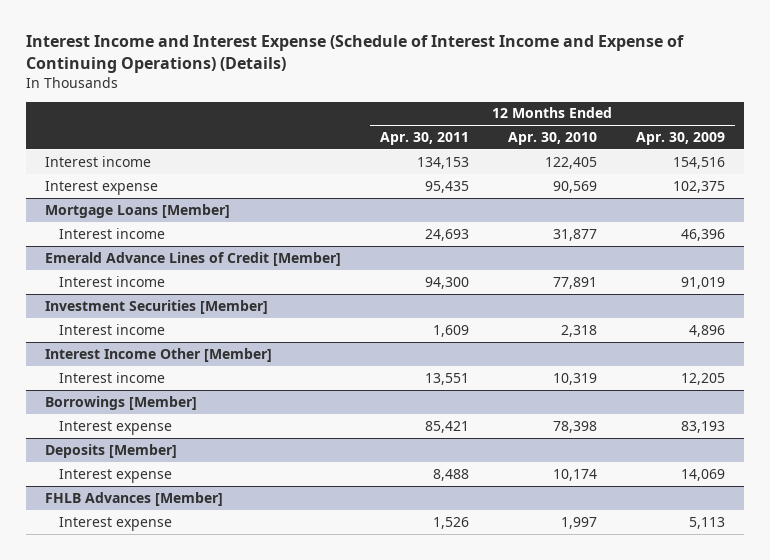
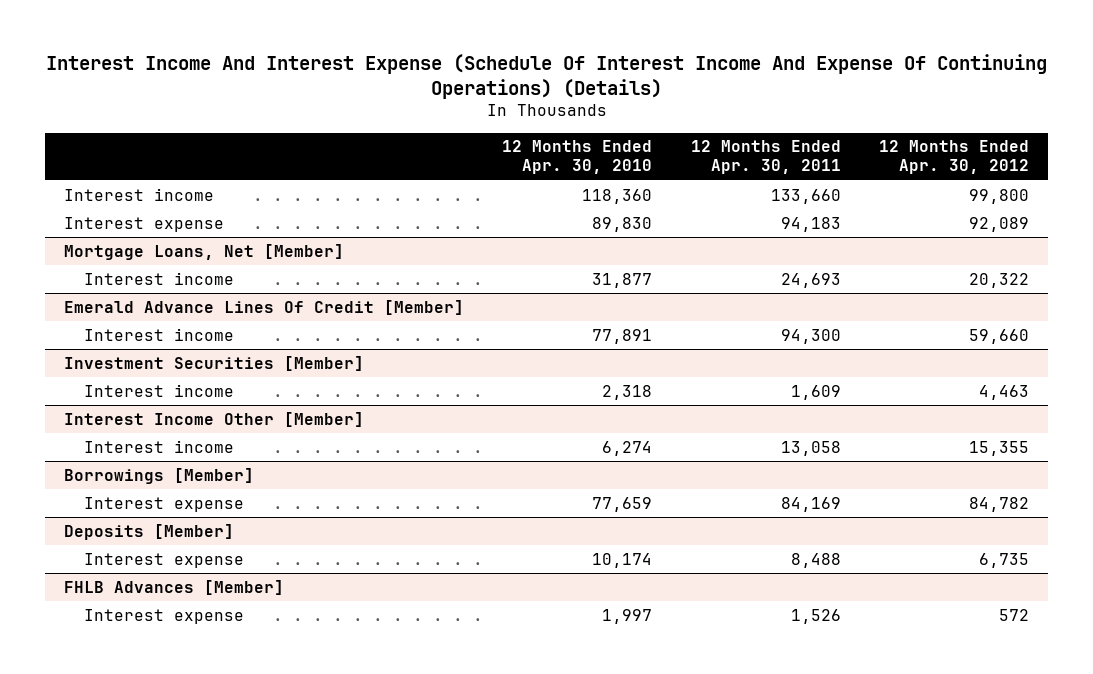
- Interest Income and Interest Expense (Schedule of Interest Income and Expense of Continuing Operations) (Details)
+ Interest Income And Interest Expense (Schedule Of Interest Income And Expense Of Continuing Operations) (Details)
- | 12 Months Ended Apr. 30, 2011 | 12 Months Ended Apr. 30, 2010 | 12 Months Ended Apr. 30, 2009
+ | 12 Months Ended Apr. 30, 2010 | 12 Months Ended Apr. 30, 2011 | 12 Months Ended Apr. 30, 2012
- Interest income | 134,153 | 122,405 | 154,516
- Interest expense | 95,435 | 90,569 | 102,375
- Mortgage Loans [Member]
+ Interest income | 118,360 | 133,660 | 99,800
+ Interest expense | 89,830 | 94,183 | 92,089
+ Mortgage Loans, Net [Member]
- Emerald Advance Lines of Credit [Member]
+ Emerald Advance Lines Of Credit [Member]
@ Interest Income Other [Member]
- Interest income | 13,551 | 10,319 | 12,205
+ Interest income | 6,274 | 13,058 | 15,355
@ Borrowings [Member]
- Interest expense | 85,421 | 78,398 | 83,193
+ Interest expense | 77,659 | 84,169 | 84,782

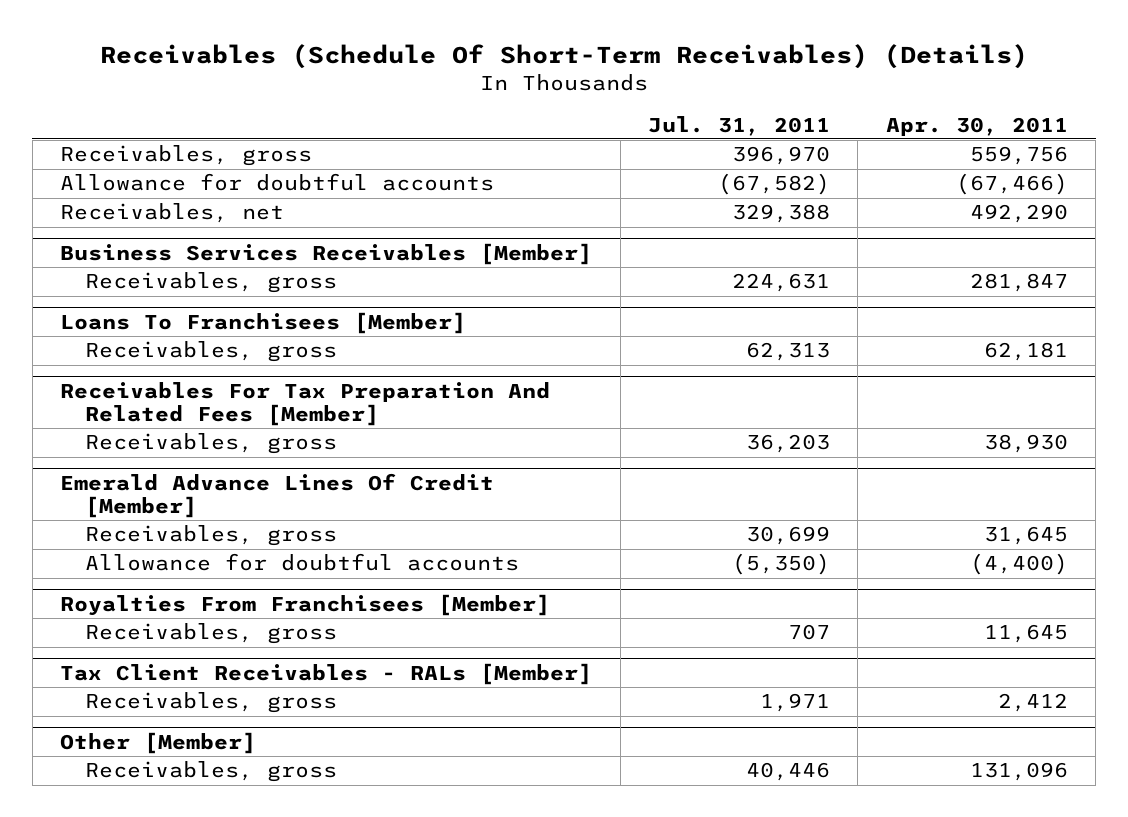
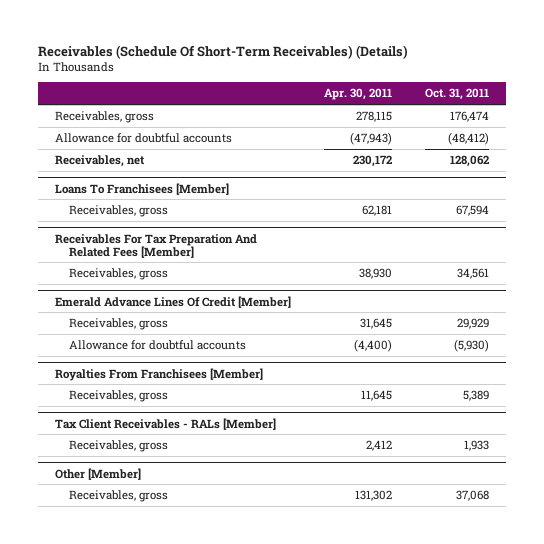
- | Jul. 31, 2011 | Apr. 30, 2011
+ | Apr. 30, 2011 | Oct. 31, 2011
- Receivables, gross | 396,970 | 559,756
- Allowance for doubtful accounts | (67,582) | (67,466)
- Receivables, net | 329,388 | 492,290
- Business Services Receivables [Member]
- Receivables, gross | 224,631 | 281,847
+ Receivables, gross | 278,115 | 176,474
+ Allowance for doubtful accounts | (47,943) | (48,412)
+ Receivables, net | 230,172 | 128,062
@ Other [Member]
- Receivables, gross | 40,446 | 131,096
+ Receivables, gross | 131,302 | 37,068

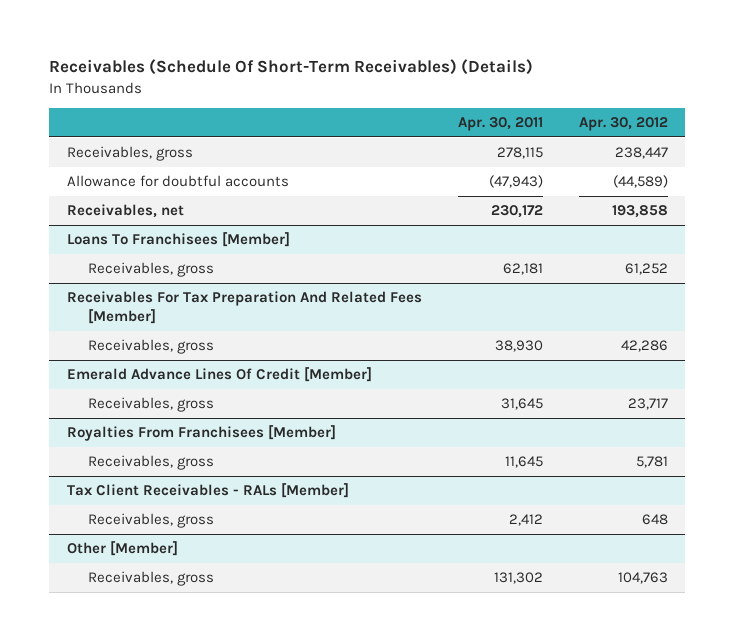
- | Apr. 30, 2011 | Oct. 31, 2011
+ | Apr. 30, 2011 | Apr. 30, 2012
@ Emerald Advance Lines Of Credit [Member]
- Allowance for doubtful accounts | (4,400) | (5,930)

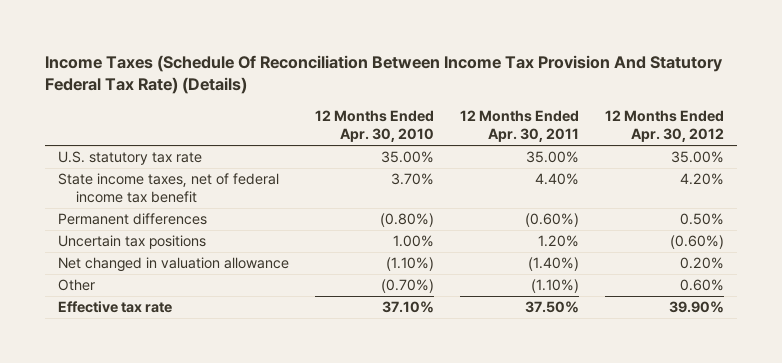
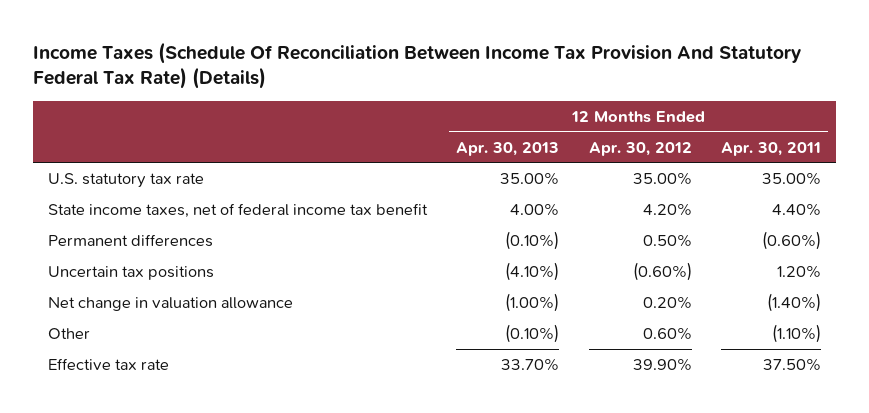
- | 12 Months Ended Apr. 30, 2010 | 12 Months Ended Apr. 30, 2011 | 12 Months Ended Apr. 30, 2012
+ | 12 Months Ended Apr. 30, 2013 | 12 Months Ended Apr. 30, 2012 | 12 Months Ended Apr. 30, 2011
- Net changed in valuation allowance | (1.10%) | (1.40%) | 0.20%
+ Net change in valuation allowance | (1.00%) | 0.20% | (1.40%)

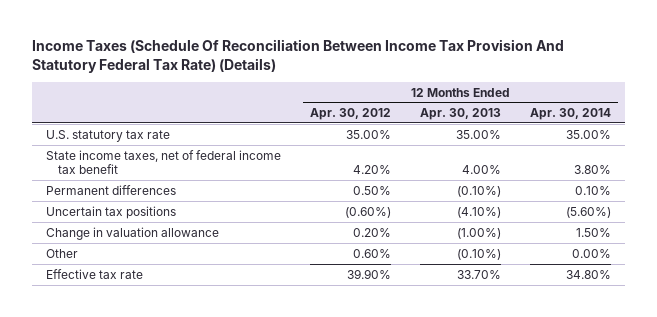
- | 12 Months Ended Apr. 30, 2013 | 12 Months Ended Apr. 30, 2012 | 12 Months Ended Apr. 30, 2011
+ | 12 Months Ended Apr. 30, 2012 | 12 Months Ended Apr. 30, 2013 | 12 Months Ended Apr. 30, 2014
- Net change in valuation allowance | (1.00%) | 0.20% | (1.40%)
+ Change in valuation allowance | 0.20% | (1.00%) | 1.50%

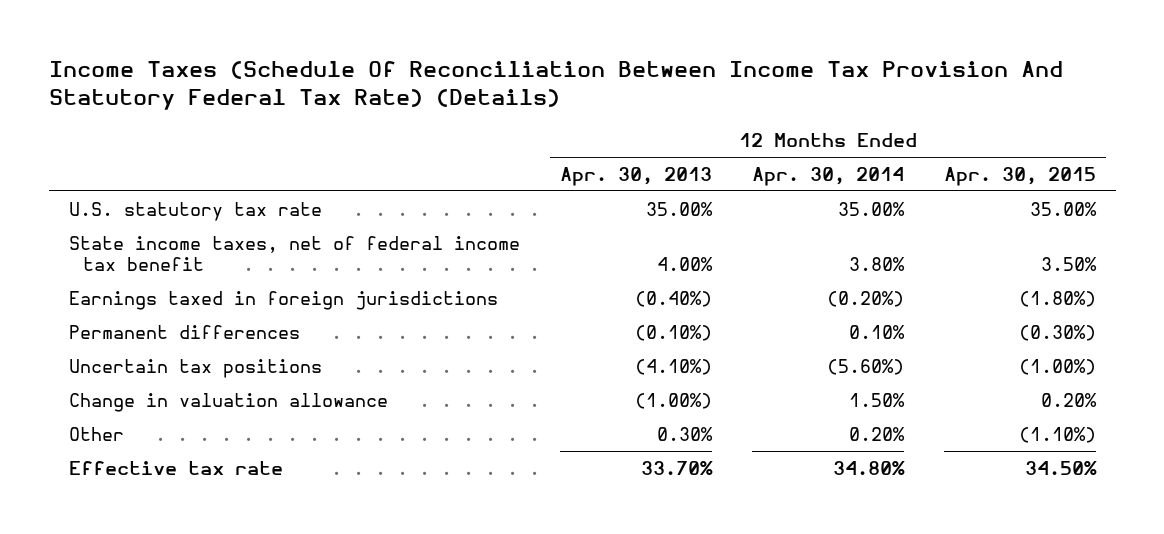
- | 12 Months Ended Apr. 30, 2012 | 12 Months Ended Apr. 30, 2013 | 12 Months Ended Apr. 30, 2014
+ | 12 Months Ended Apr. 30, 2013 | 12 Months Ended Apr. 30, 2014 | 12 Months Ended Apr. 30, 2015
+ Earnings taxed in foreign jurisdictions | (0.40%) | (0.20%) | (1.80%)
- Other | 0.60% | (0.10%) | 0.00%
+ Other | 0.30% | 0.20% | (1.10%)

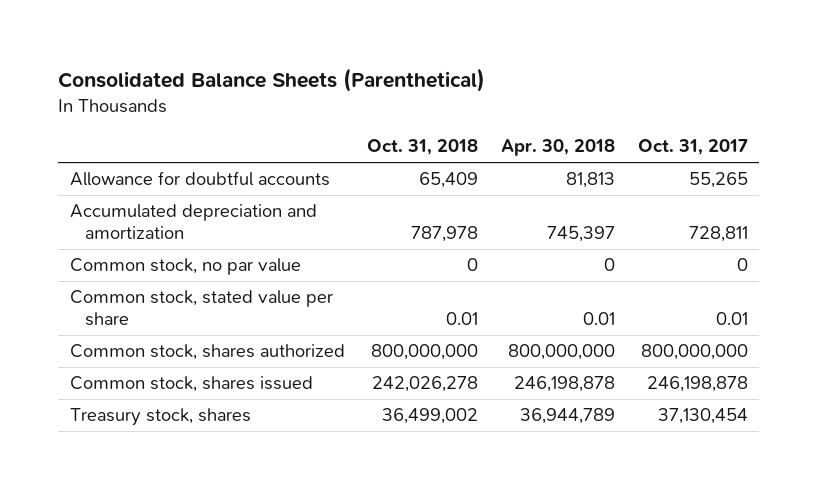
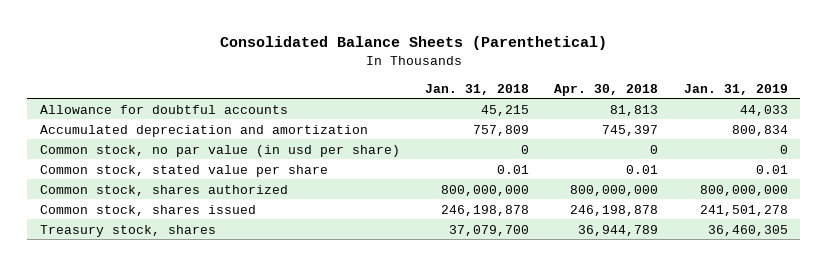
- | Oct. 31, 2018 | Apr. 30, 2018 | Oct. 31, 2017
+ | Jan. 31, 2018 | Apr. 30, 2018 | Jan. 31, 2019
- Common stock, no par value | 0 | 0 | 0
+ Common stock, no par value (in usd per share) | 0 | 0 | 0

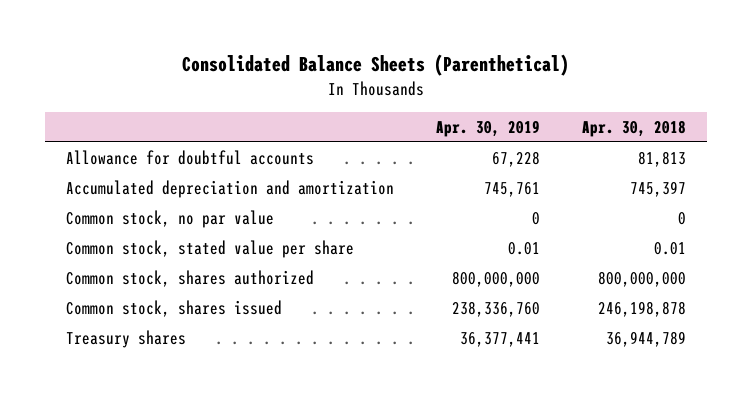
- | Jan. 31, 2018 | Apr. 30, 2018 | Jan. 31, 2019
+ | Apr. 30, 2019 | Apr. 30, 2018
- Common stock, no par value (in usd per share) | 0 | 0 | 0
+ Common stock, no par value | 0 | 0
- Treasury stock, shares | 37,079,700 | 36,944,789 | 36,460,305
+ Treasury shares | 36,377,441 | 36,944,789

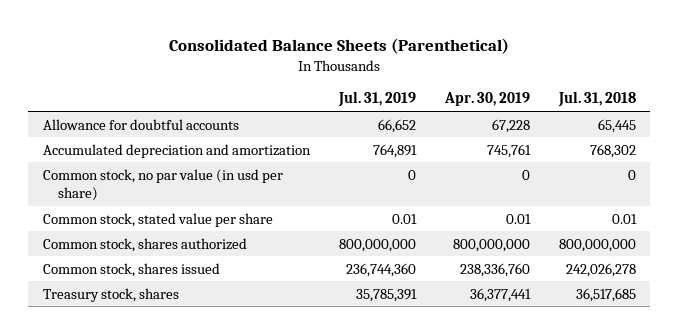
- | Apr. 30, 2019 | Apr. 30, 2018
+ | Jul. 31, 2019 | Apr. 30, 2019 | Jul. 31, 2018
- Common stock, no par value | 0 | 0
+ Common stock, no par value (in usd per share) | 0 | 0 | 0
- Treasury shares | 36,377,441 | 36,944,789
+ Treasury stock, shares | 35,785,391 | 36,377,441 | 36,517,685

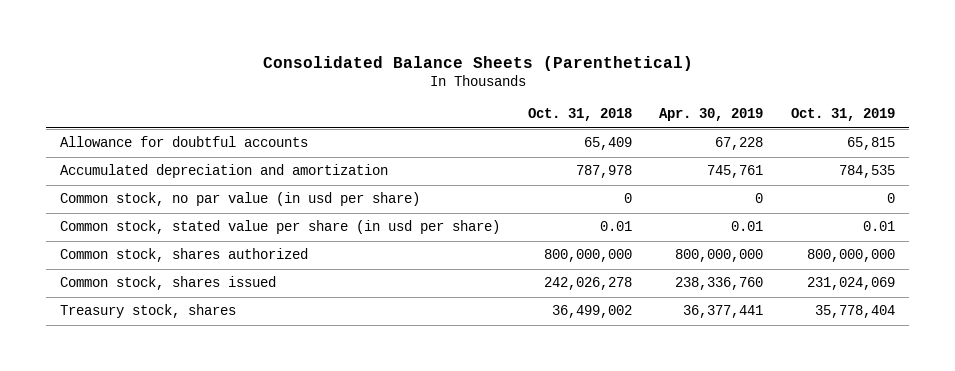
- | Jul. 31, 2019 | Apr. 30, 2019 | Jul. 31, 2018
+ | Oct. 31, 2018 | Apr. 30, 2019 | Oct. 31, 2019
- Common stock, stated value per share | 0.01 | 0.01 | 0.01
+ Common stock, stated value per share (in usd per share) | 0.01 | 0.01 | 0.01

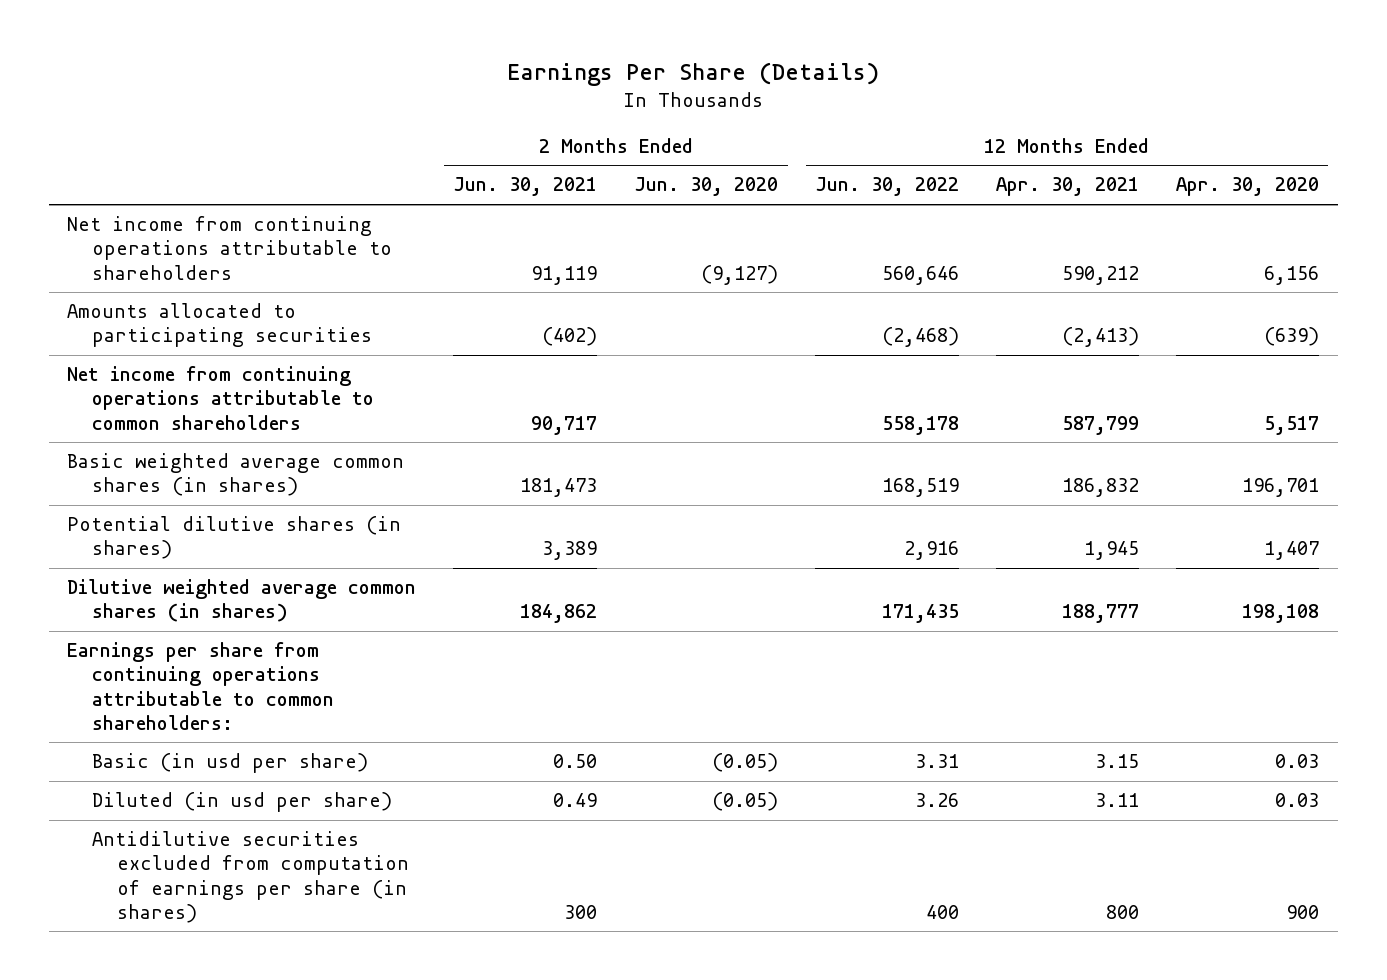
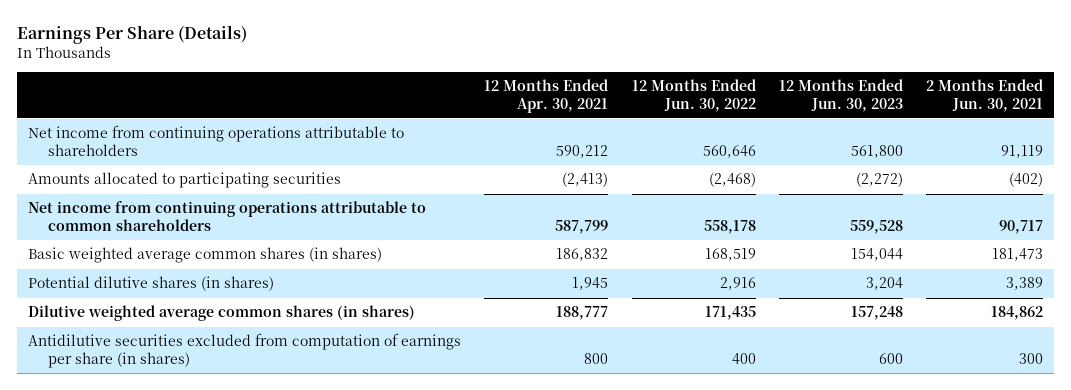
- | 2 Months Ended Jun. 30, 2021 | 2 Months Ended Jun. 30, 2020 | 12 Months Ended Jun. 30, 2022 | 12 Months Ended Apr. 30, 2021 | 12 Months Ended Apr. 30, 2020
+ | 12 Months Ended Apr. 30, 2021 | 12 Months Ended Jun. 30, 2022 | 12 Months Ended Jun. 30, 2023 | 2 Months Ended Jun. 30, 2021
- Earnings per share from continuing operations attributable to common shareholders:
- Basic (in usd per share) | 0.50 | (0.05) | 3.31 | 3.15 | 0.03
- Diluted (in usd per share) | 0.49 | (0.05) | 3.26 | 3.11 | 0.03

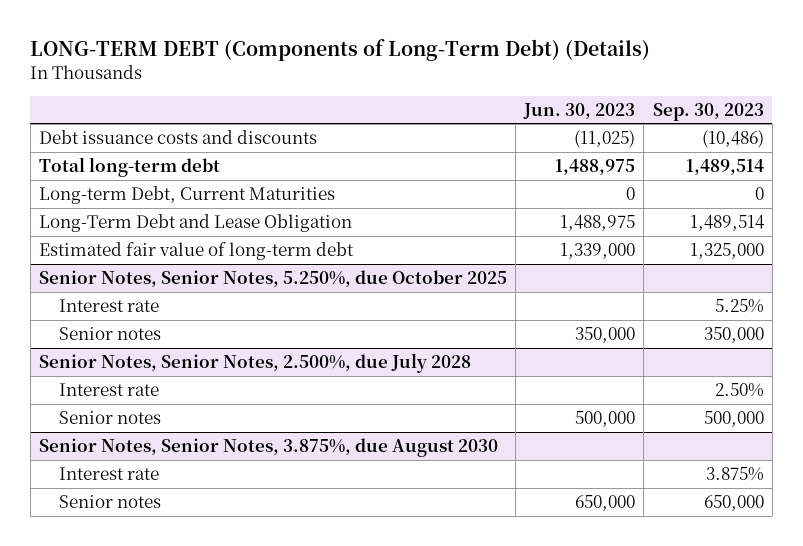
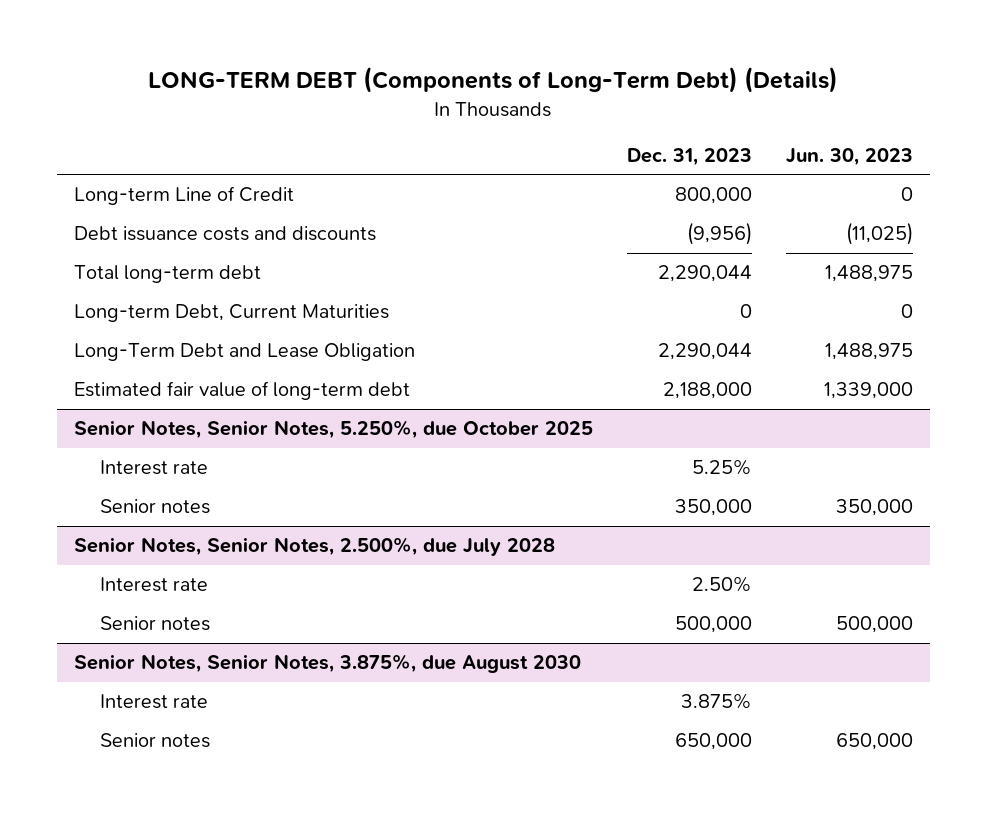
- | Jun. 30, 2023 | Sep. 30, 2023
+ | Dec. 31, 2023 | Jun. 30, 2023
+ Long-term Line of Credit | 800,000 | 0

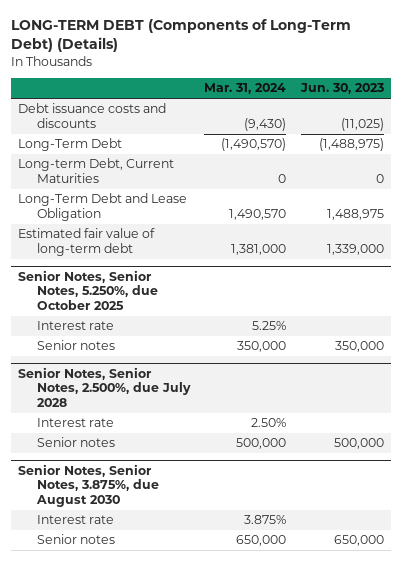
- | Dec. 31, 2023 | Jun. 30, 2023
+ | Mar. 31, 2024 | Jun. 30, 2023
- Long-term Line of Credit | 800,000 | 0
- Total long-term debt | 2,290,044 | 1,488,975
+ Long-Term Debt | (1,490,570) | (1,488,975)

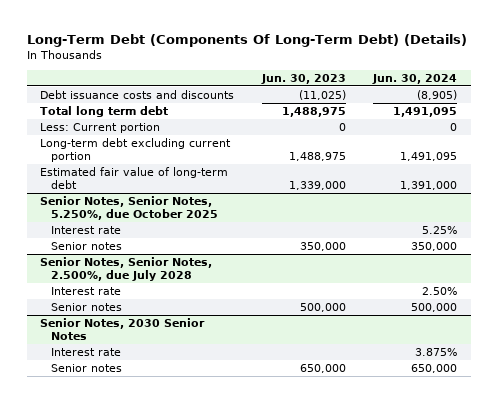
- LONG-TERM DEBT (Components of Long-Term Debt) (Details)
+ Long-Term Debt (Components Of Long-Term Debt) (Details)
- | Mar. 31, 2024 | Jun. 30, 2023
+ | Jun. 30, 2023 | Jun. 30, 2024
- Long-Term Debt | (1,490,570) | (1,488,975)
- Long-term Debt, Current Maturities | 0 | 0
- Long-Term Debt and Lease Obligation | 1,490,570 | 1,488,975
+ Total long term debt | 1,488,975 | 1,491,095
+ Less: Current portion | 0 | 0
+ Long-term debt excluding current portion | 1,488,975 | 1,491,095
- Senior Notes, Senior Notes, 3.875%, due August 2030
+ Senior Notes, 2030 Senior Notes

